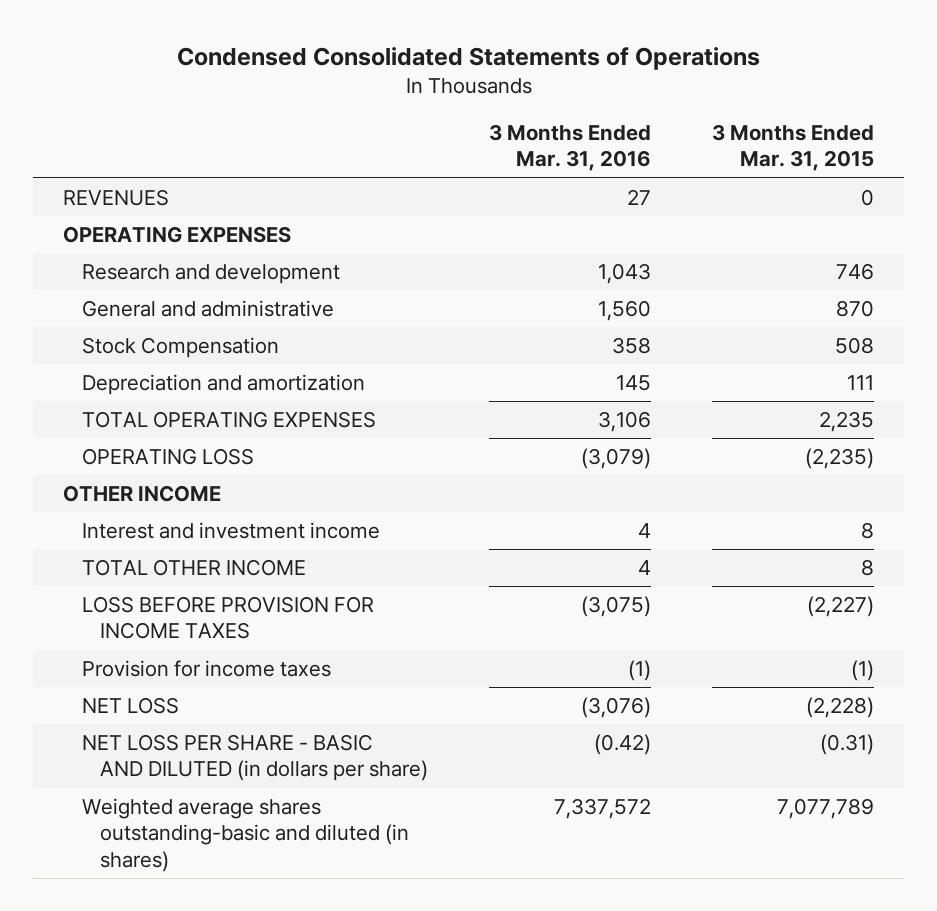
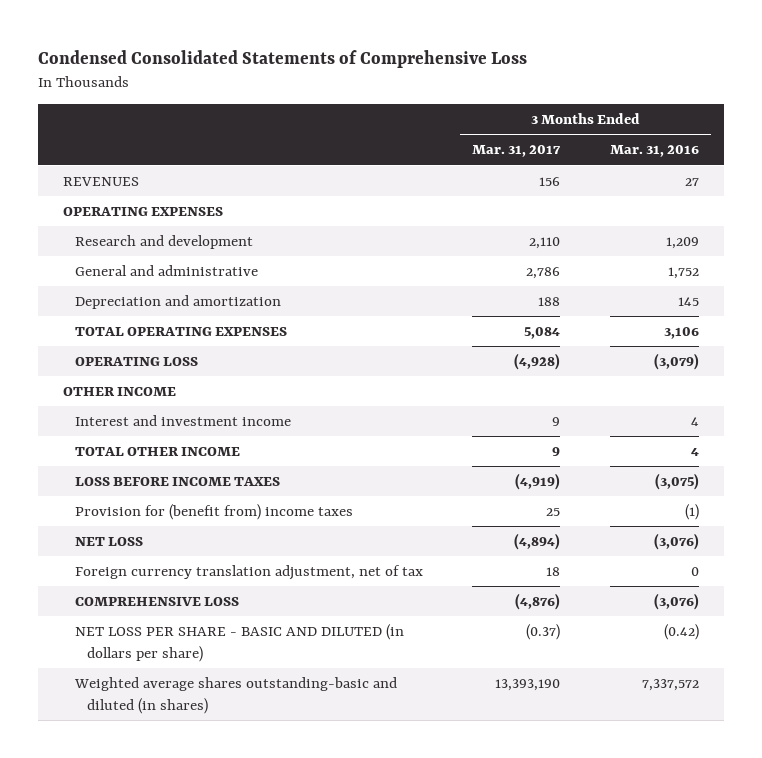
- Condensed Consolidated Statements of Operations
+ Condensed Consolidated Statements of Comprehensive Loss
- | 3 Months Ended Mar. 31, 2016 | 3 Months Ended Mar. 31, 2015
+ | 3 Months Ended Mar. 31, 2017 | 3 Months Ended Mar. 31, 2016
- Research and development | 1,043 | 746
- General and administrative | 1,560 | 870
- Stock Compensation | 358 | 508
+ Research and development | 2,110 | 1,209
+ General and administrative | 2,786 | 1,752
- LOSS BEFORE PROVISION FOR INCOME TAXES | (3,075) | (2,227)
- Provision for income taxes | (1) | (1)
+ LOSS BEFORE INCOME TAXES | (4,919) | (3,075)
+ Provision for (benefit from) income taxes | 25 | (1)
+ Foreign currency translation adjustment, net of tax | 18 | 0
+ COMPREHENSIVE LOSS | (4,876) | (3,076)

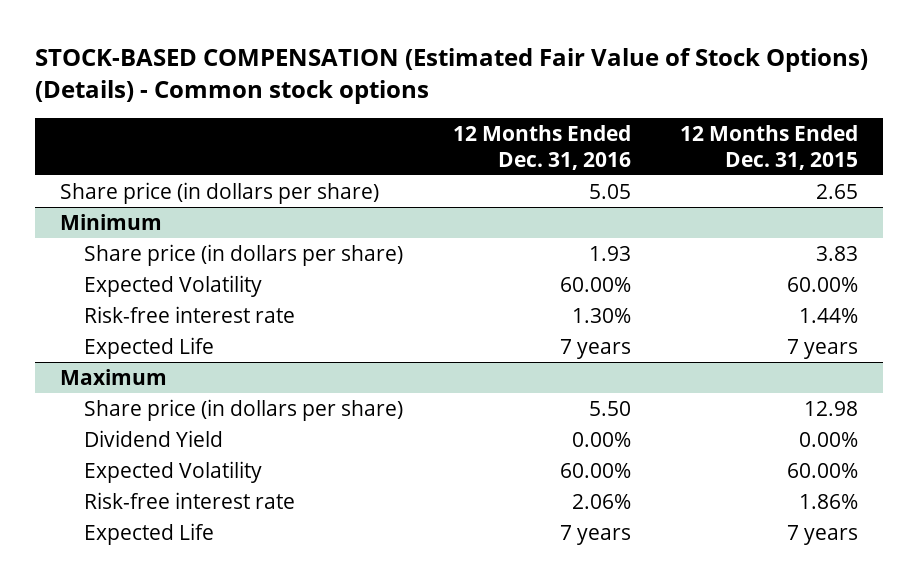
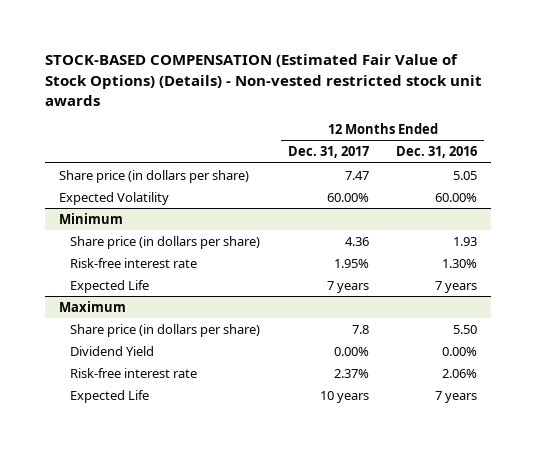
- STOCK-BASED COMPENSATION (Estimated Fair Value of Stock Options) (Details) - Common stock options
+ STOCK-BASED COMPENSATION (Estimated Fair Value of Stock Options) (Details) - Non-vested restricted stock unit awards
- | 12 Months Ended Dec. 31, 2016 | 12 Months Ended Dec. 31, 2015
+ | 12 Months Ended Dec. 31, 2017 | 12 Months Ended Dec. 31, 2016
+ Expected Volatility | 60.00% | 60.00%
@ Minimum
- Expected Volatility | 60.00% | 60.00%
@ Maximum
- Expected Volatility | 60.00% | 60.00%

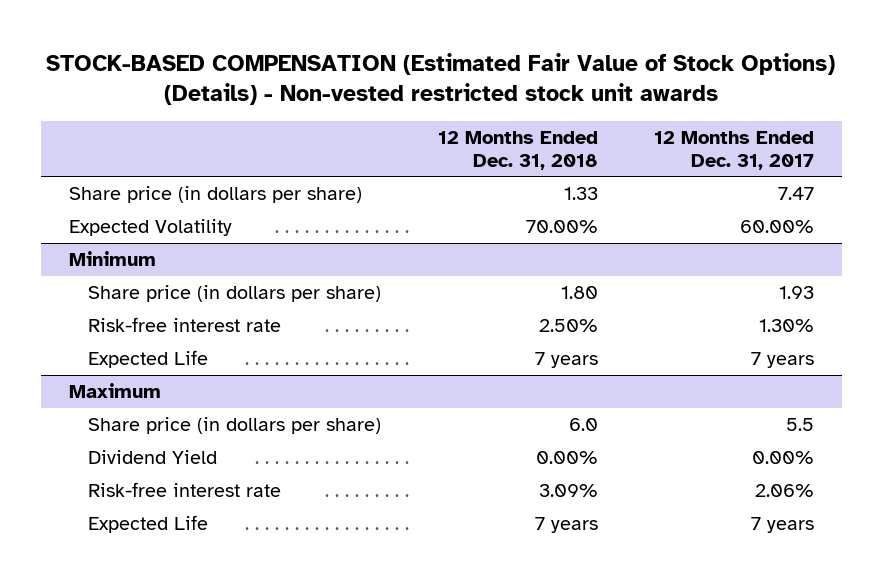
- | 12 Months Ended Dec. 31, 2017 | 12 Months Ended Dec. 31, 2016
+ | 12 Months Ended Dec. 31, 2018 | 12 Months Ended Dec. 31, 2017
@ Minimum
- Share price (in dollars per share) | 4.36 | 1.93
- Risk-free interest rate | 1.95% | 1.30%
+ Share price (in dollars per share) | 1.80 | 1.93
+ Risk-free interest rate | 2.50% | 1.30%
@ Maximum
- Share price (in dollars per share) | 7.8 | 5.50
+ Share price (in dollars per share) | 6.0 | 5.5
- Risk-free interest rate | 2.37% | 2.06%
- Expected Life | 10 years | 7 years
+ Risk-free interest rate | 3.09% | 2.06%
+ Expected Life | 7 years | 7 years

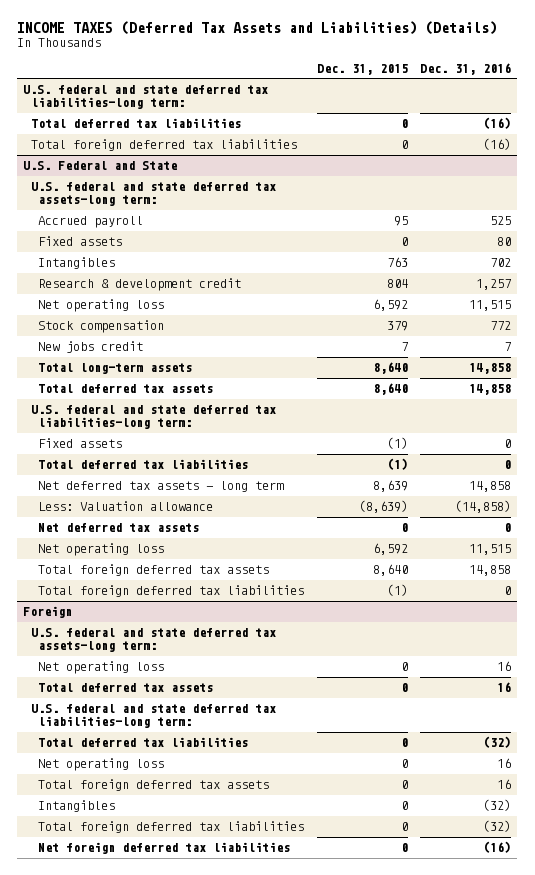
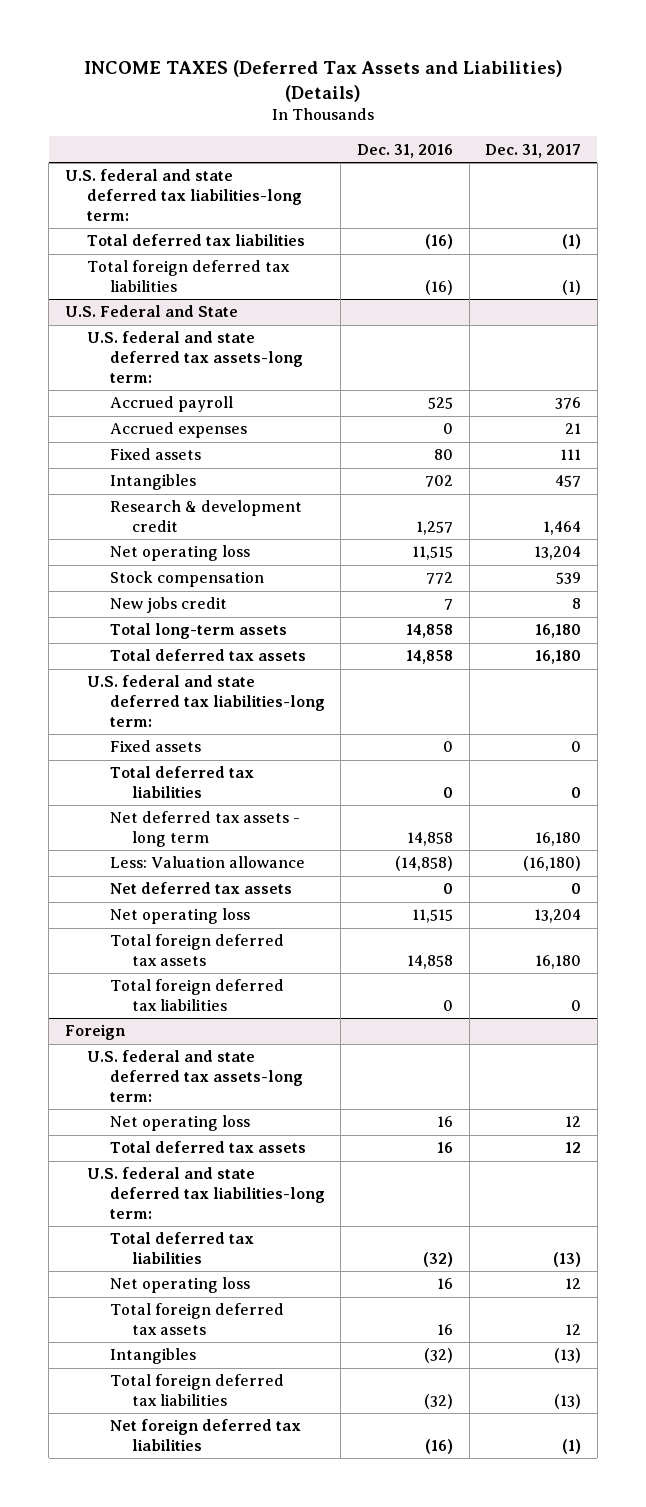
- | Dec. 31, 2015 | Dec. 31, 2016
+ | Dec. 31, 2016 | Dec. 31, 2017
@ U.S. Federal and State
+ Accrued expenses | 0 | 21

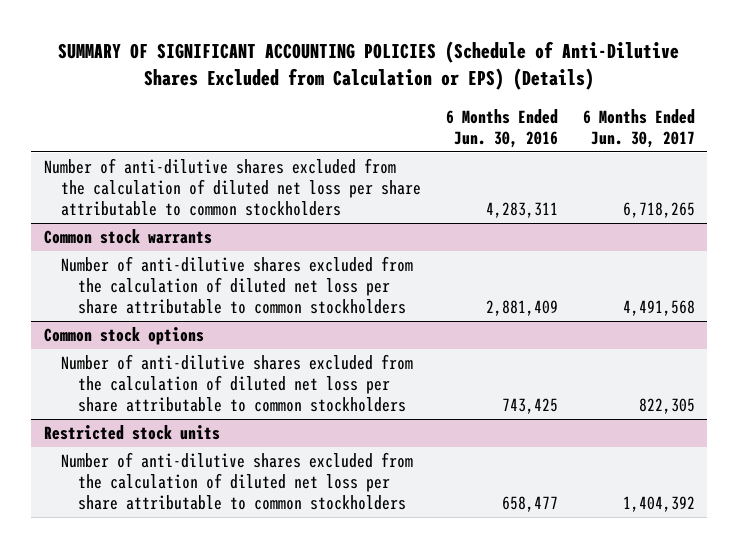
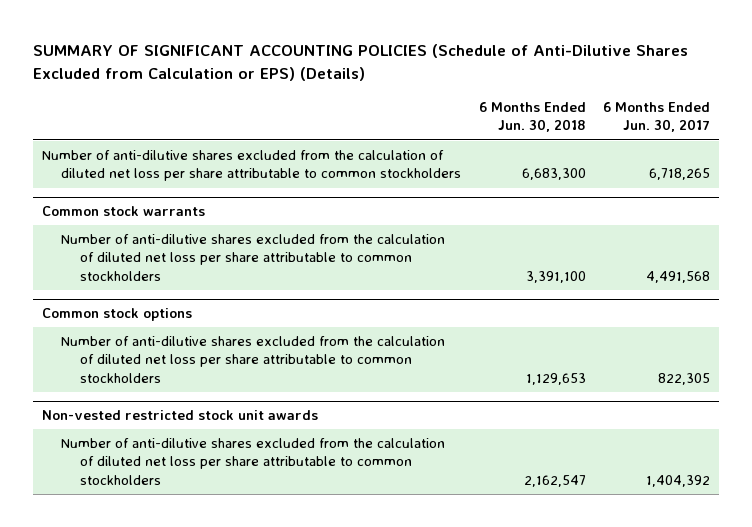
- | 6 Months Ended Jun. 30, 2016 | 6 Months Ended Jun. 30, 2017
+ | 6 Months Ended Jun. 30, 2018 | 6 Months Ended Jun. 30, 2017
- Restricted stock units
+ Non-vested restricted stock unit awards

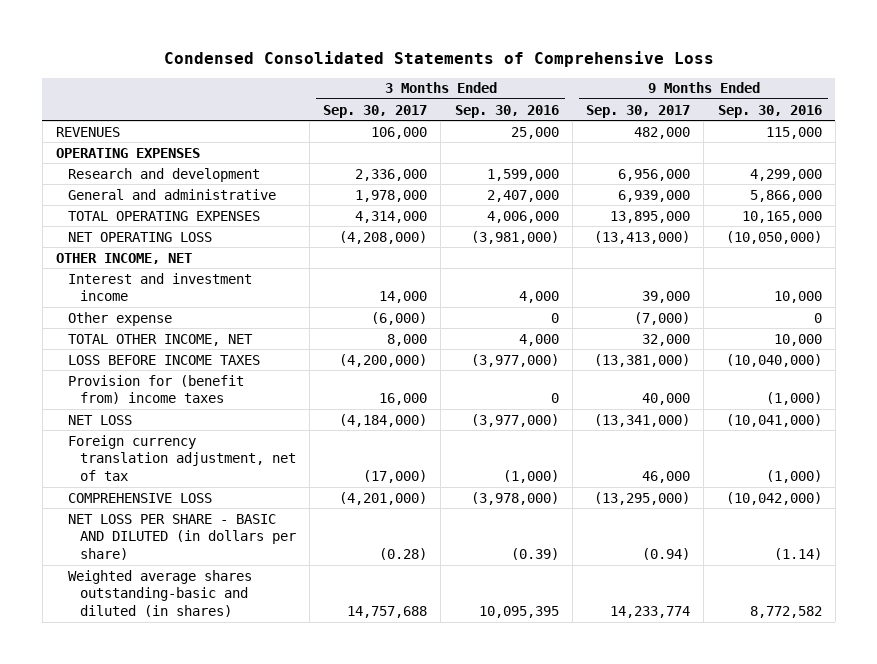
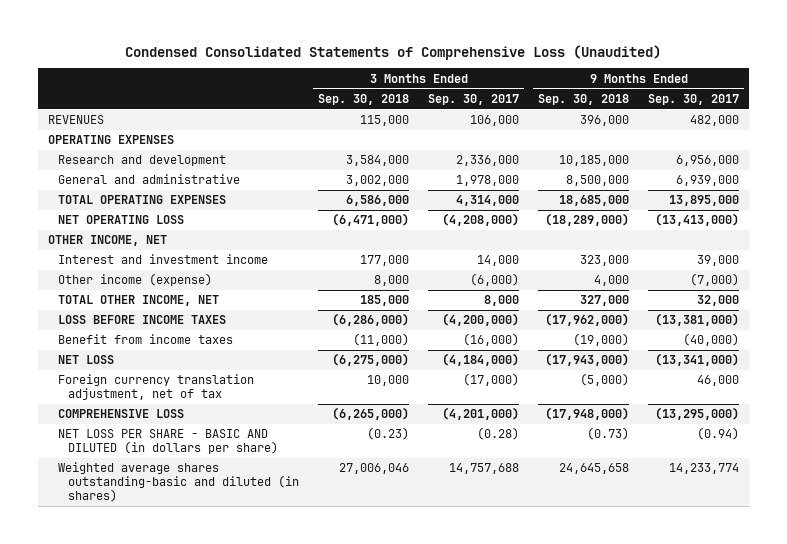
- Condensed Consolidated Statements of Comprehensive Loss
+ Condensed Consolidated Statements of Comprehensive Loss (Unaudited)
- | 3 Months Ended Sep. 30, 2017 | 3 Months Ended Sep. 30, 2016 | 9 Months Ended Sep. 30, 2017 | 9 Months Ended Sep. 30, 2016
+ | 3 Months Ended Sep. 30, 2018 | 3 Months Ended Sep. 30, 2017 | 9 Months Ended Sep. 30, 2018 | 9 Months Ended Sep. 30, 2017
- Other expense | (6,000) | 0 | (7,000) | 0
+ Other income (expense) | 8,000 | (6,000) | 4,000 | (7,000)
- Provision for (benefit from) income taxes | 16,000 | 0 | 40,000 | (1,000)
+ Benefit from income taxes | (11,000) | (16,000) | (19,000) | (40,000)

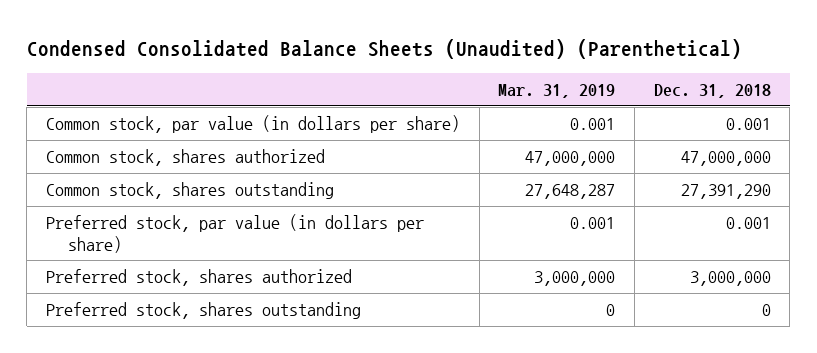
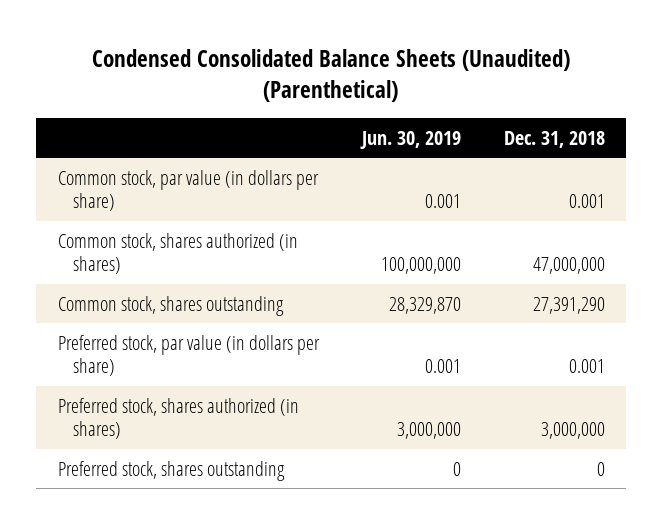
- | Mar. 31, 2019 | Dec. 31, 2018
+ | Jun. 30, 2019 | Dec. 31, 2018
- Common stock, shares authorized | 47,000,000 | 47,000,000
+ Common stock, shares authorized (in shares) | 100,000,000 | 47,000,000
- Preferred stock, shares authorized | 3,000,000 | 3,000,000
+ Preferred stock, shares authorized (in shares) | 3,000,000 | 3,000,000

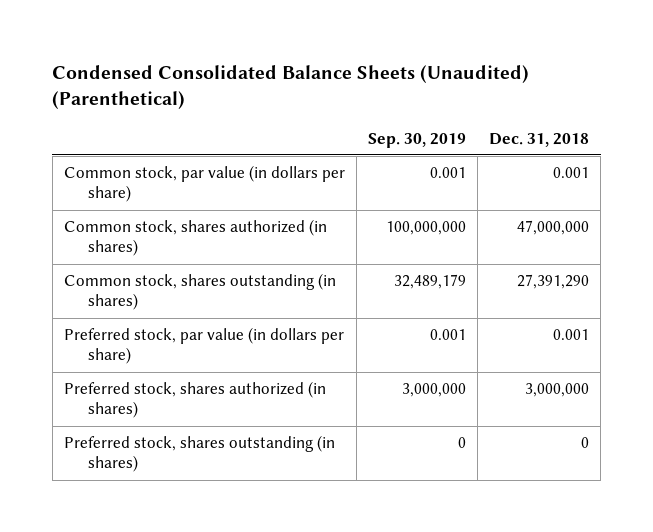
- | Jun. 30, 2019 | Dec. 31, 2018
+ | Sep. 30, 2019 | Dec. 31, 2018
- Common stock, shares outstanding | 28,329,870 | 27,391,290
+ Common stock, shares outstanding (in shares) | 32,489,179 | 27,391,290
- Preferred stock, shares outstanding | 0 | 0
+ Preferred stock, shares outstanding (in shares) | 0 | 0

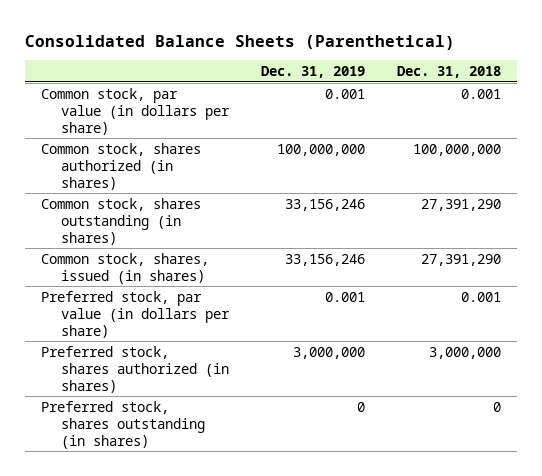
- Condensed Consolidated Balance Sheets (Unaudited) (Parenthetical)
+ Consolidated Balance Sheets (Parenthetical)
- | Sep. 30, 2019 | Dec. 31, 2018
+ | Dec. 31, 2019 | Dec. 31, 2018
- Common stock, shares authorized (in shares) | 100,000,000 | 47,000,000
+ Common stock, shares authorized (in shares) | 100,000,000 | 100,000,000
+ Common stock, shares, issued (in shares) | 33,156,246 | 27,391,290

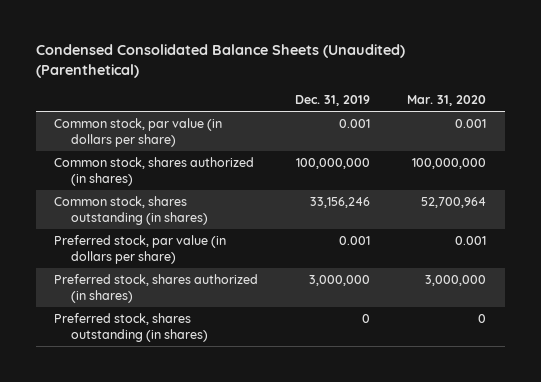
- Consolidated Balance Sheets (Parenthetical)
+ Condensed Consolidated Balance Sheets (Unaudited) (Parenthetical)
- | Dec. 31, 2019 | Dec. 31, 2018
+ | Dec. 31, 2019 | Mar. 31, 2020
- Common stock, shares, issued (in shares) | 33,156,246 | 27,391,290

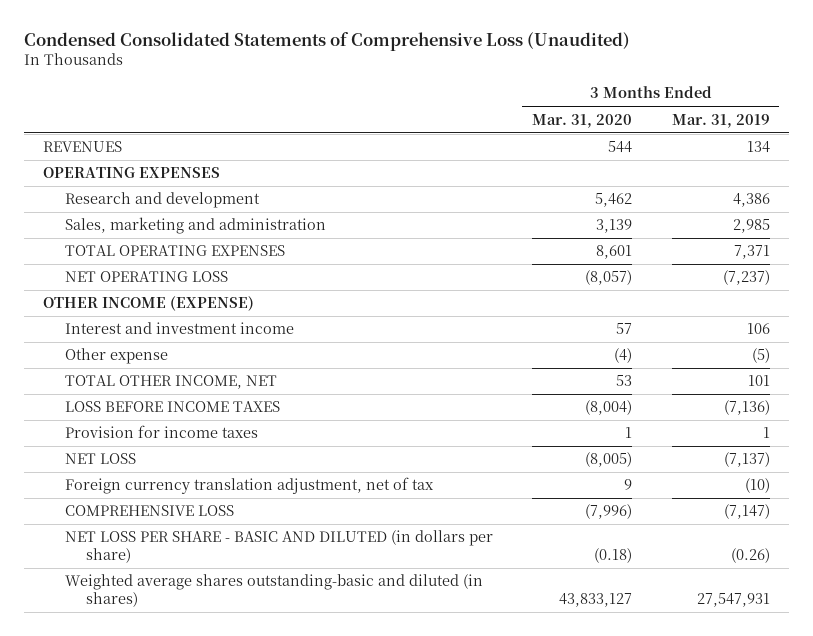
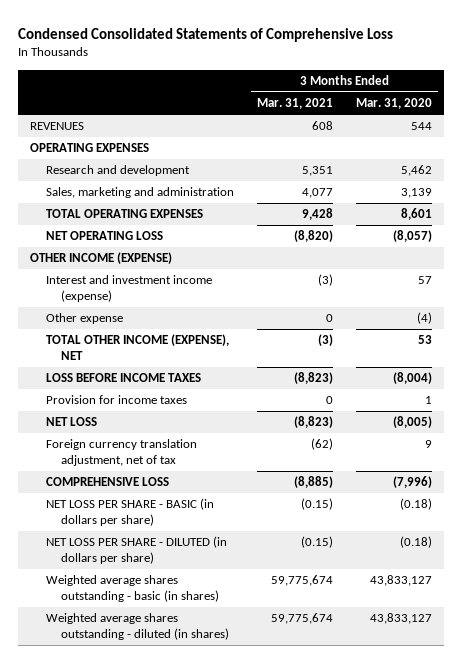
- Condensed Consolidated Statements of Comprehensive Loss (Unaudited)
+ Condensed Consolidated Statements of Comprehensive Loss
- | 3 Months Ended Mar. 31, 2020 | 3 Months Ended Mar. 31, 2019
+ | 3 Months Ended Mar. 31, 2021 | 3 Months Ended Mar. 31, 2020
- Interest and investment income | 57 | 106
+ Interest and investment income (expense) | (3) | 57
- TOTAL OTHER INCOME, NET | 53 | 101
+ TOTAL OTHER INCOME (EXPENSE), NET | (3) | 53
- NET LOSS PER SHARE - BASIC AND DILUTED (in dollars per share) | (0.18) | (0.26)
- Weighted average shares outstanding-basic and diluted (in shares) | 43,833,127 | 27,547,931
+ NET LOSS PER SHARE - BASIC (in dollars per share) | (0.15) | (0.18)
+ NET LOSS PER SHARE - DILUTED (in dollars per share) | (0.15) | (0.18)
+ Weighted average shares outstanding - basic (in shares) | 59,775,674 | 43,833,127
+ Weighted average shares outstanding - diluted (in shares) | 59,775,674 | 43,833,127

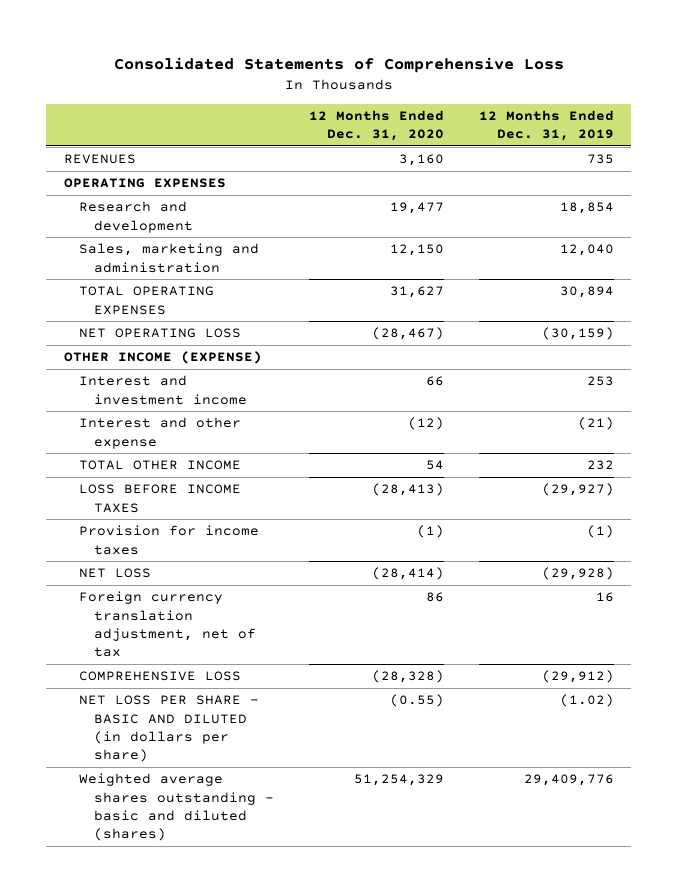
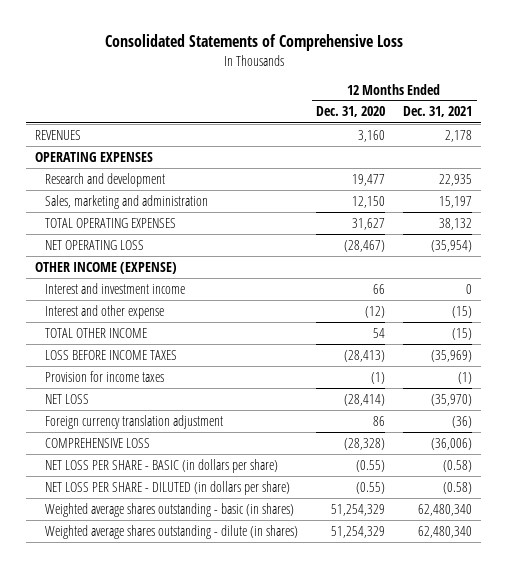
- | 12 Months Ended Dec. 31, 2020 | 12 Months Ended Dec. 31, 2019
+ | 12 Months Ended Dec. 31, 2020 | 12 Months Ended Dec. 31, 2021
- Foreign currency translation adjustment, net of tax | 86 | 16
+ Foreign currency translation adjustment | 86 | (36)
- NET LOSS PER SHARE - BASIC AND DILUTED (in dollars per share) | (0.55) | (1.02)
- Weighted average shares outstanding - basic and diluted (shares) | 51,254,329 | 29,409,776
+ NET LOSS PER SHARE - BASIC (in dollars per share) | (0.55) | (0.58)
+ NET LOSS PER SHARE - DILUTED (in dollars per share) | (0.55) | (0.58)
+ Weighted average shares outstanding - basic (in shares) | 51,254,329 | 62,480,340
+ Weighted average shares outstanding - dilute (in shares) | 51,254,329 | 62,480,340

